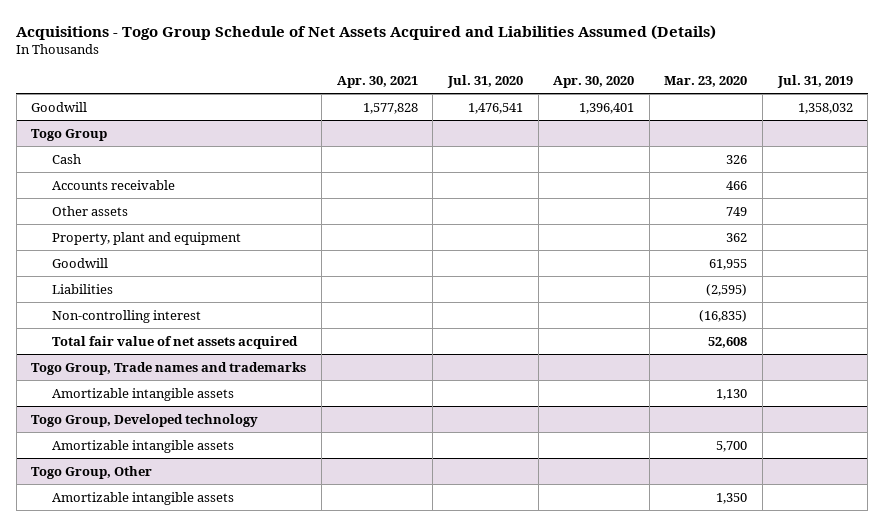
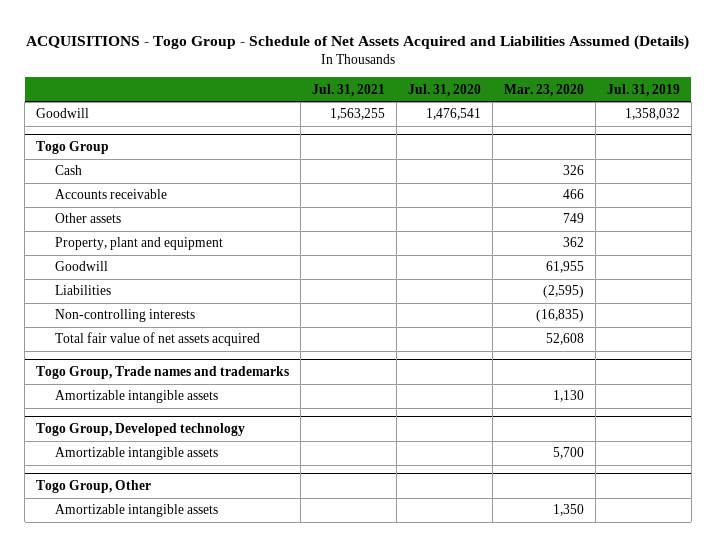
- Acquisitions - Togo Group Schedule of Net Assets Acquired and Liabilities Assumed (Details)
+ ACQUISITIONS - Togo Group - Schedule of Net Assets Acquired and Liabilities Assumed (Details)
- | Apr. 30, 2021 | Jul. 31, 2020 | Apr. 30, 2020 | Mar. 23, 2020 | Jul. 31, 2019
+ | Jul. 31, 2021 | Jul. 31, 2020 | Mar. 23, 2020 | Jul. 31, 2019
@ Togo Group
- Non-controlling interest | | | | (16,835) |
+ Non-controlling interests | | | (16,835) |

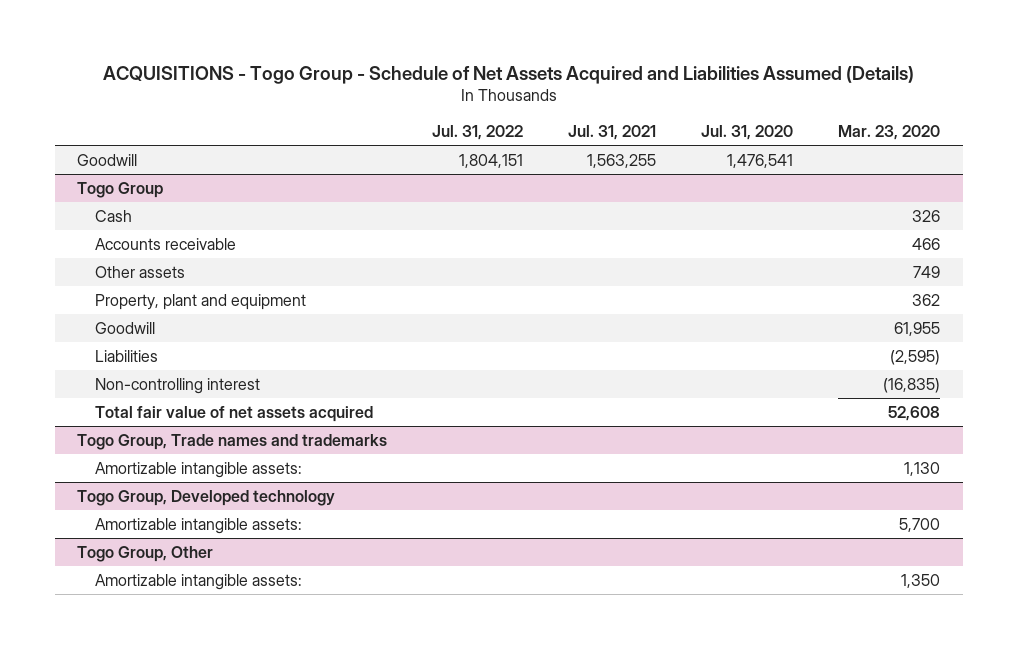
- | Jul. 31, 2021 | Jul. 31, 2020 | Mar. 23, 2020 | Jul. 31, 2019
+ | Jul. 31, 2022 | Jul. 31, 2021 | Jul. 31, 2020 | Mar. 23, 2020
@ Togo Group
- Non-controlling interests | | | (16,835) |
+ Non-controlling interest | | | | (16,835)
@ Togo Group, Trade names and trademarks
- Amortizable intangible assets | | | 1,130 |
+ Amortizable intangible assets: | | | | 1,130
@ Togo Group, Developed technology
- Amortizable intangible assets | | | 5,700 |
+ Amortizable intangible assets: | | | | 5,700
@ Togo Group, Other
- Amortizable intangible assets | | | 1,350 |
+ Amortizable intangible assets: | | | | 1,350

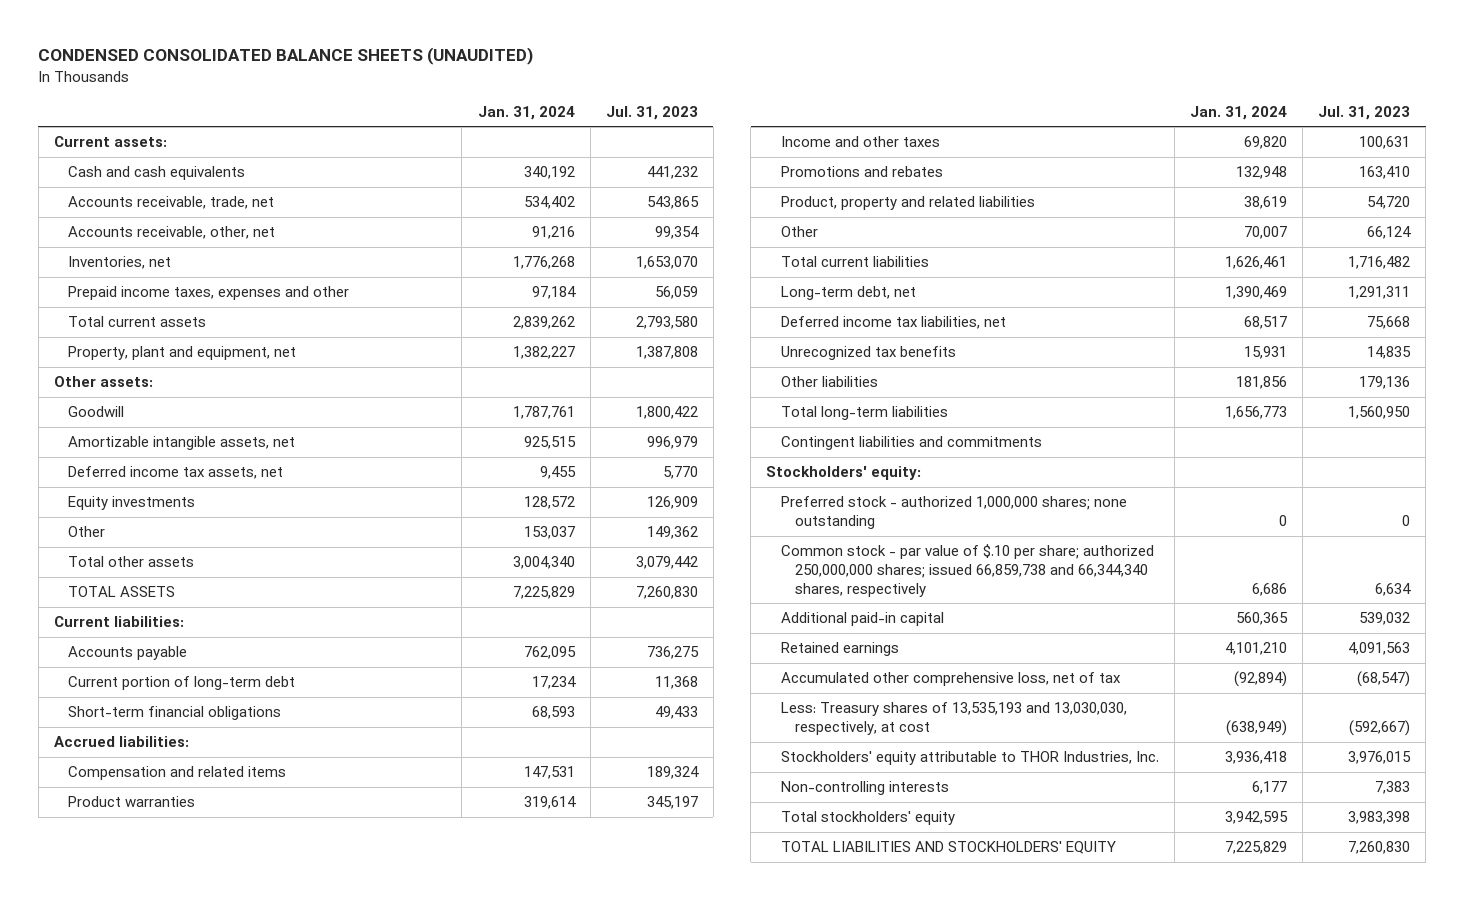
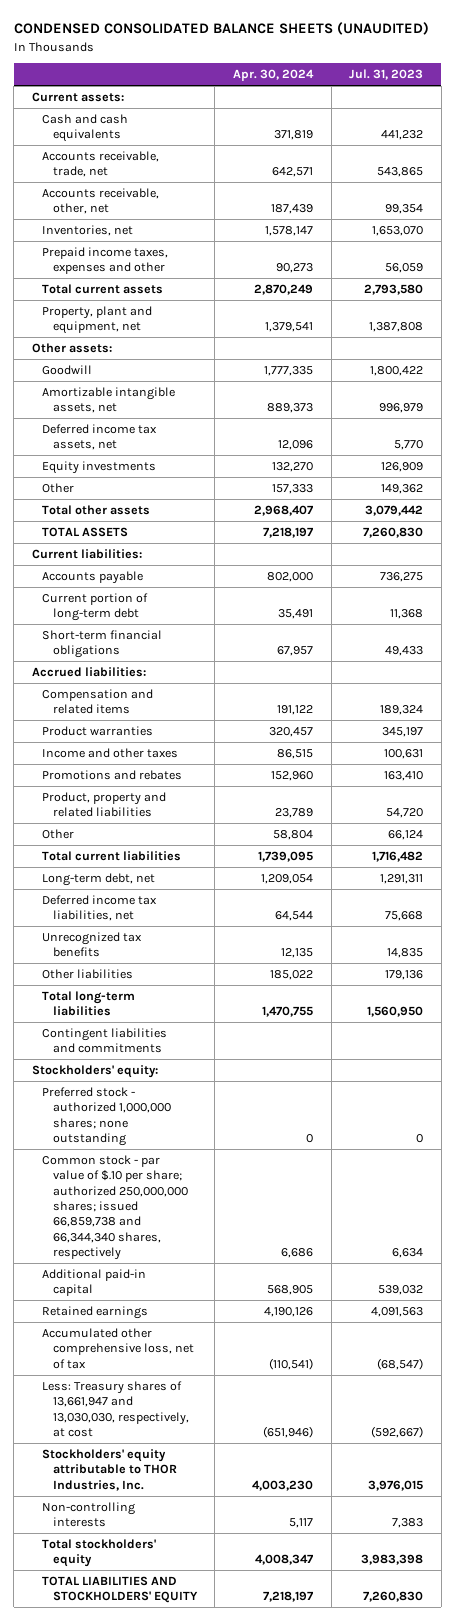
- | Jan. 31, 2024 | Jul. 31, 2023
+ | Apr. 30, 2024 | Jul. 31, 2023
- Less: Treasury shares of 13,535,193 and 13,030,030, respectively, at cost | (638,949) | (592,667)
+ Less: Treasury shares of 13,661,947 and 13,030,030, respectively, at cost | (651,946) | (592,667)

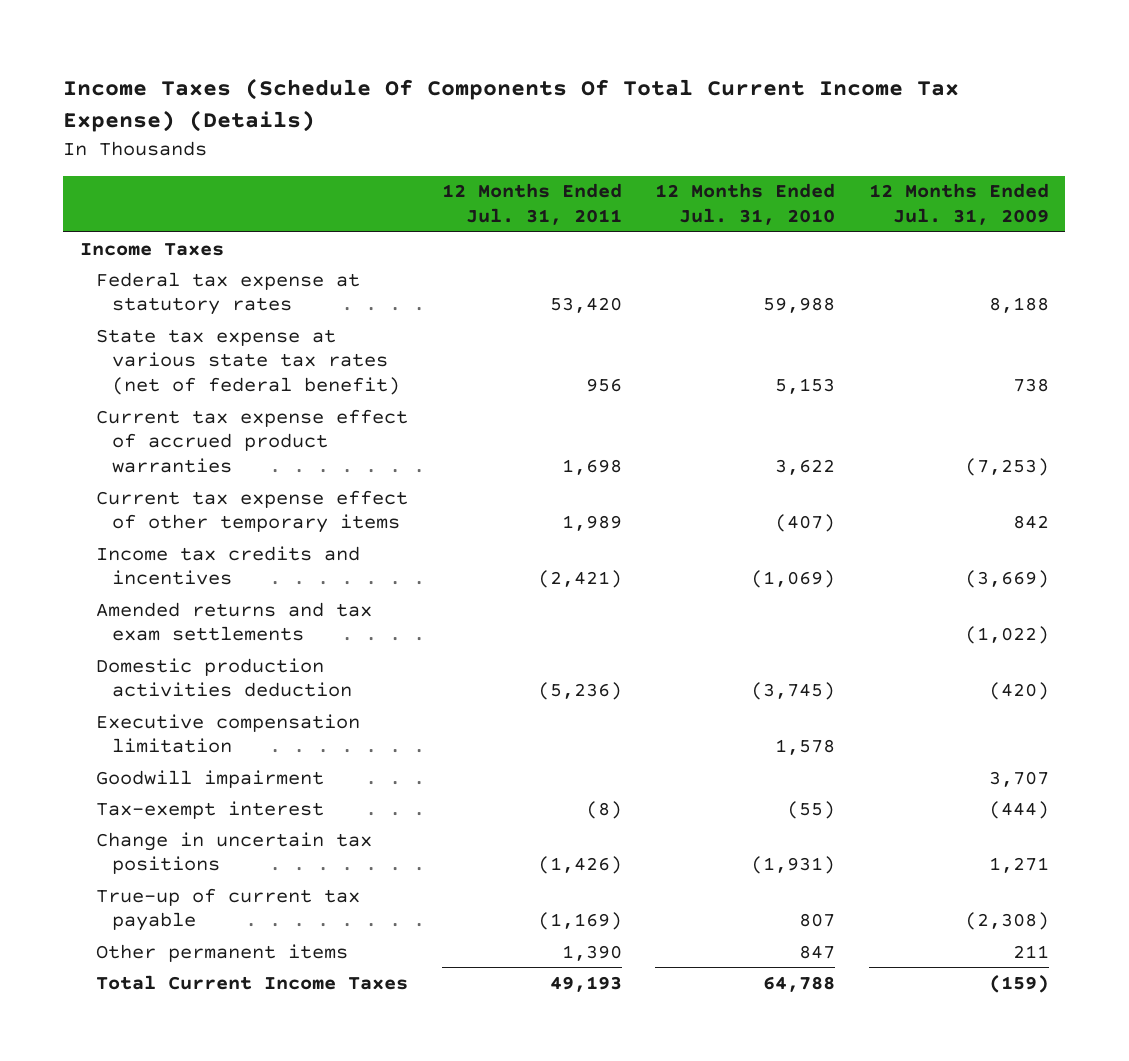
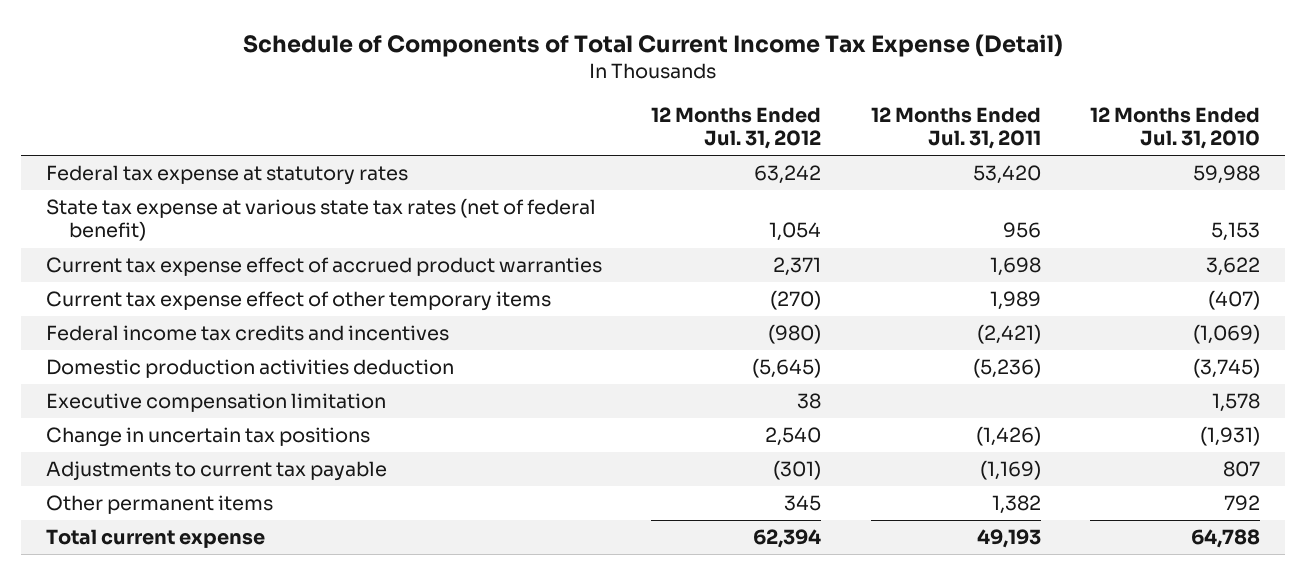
- Income Taxes (Schedule Of Components Of Total Current Income Tax Expense) (Details)
+ Schedule of Components of Total Current Income Tax Expense (Detail)
- | 12 Months Ended Jul. 31, 2011 | 12 Months Ended Jul. 31, 2010 | 12 Months Ended Jul. 31, 2009
+ | 12 Months Ended Jul. 31, 2012 | 12 Months Ended Jul. 31, 2011 | 12 Months Ended Jul. 31, 2010
- Income Taxes
- Income tax credits and incentives | (2,421) | (1,069) | (3,669)
- Amended returns and tax exam settlements | | | (1,022)
+ Federal income tax credits and incentives | (980) | (2,421) | (1,069)
- Goodwill impairment | | | 3,707
- Tax-exempt interest | (8) | (55) | (444)
- True-up of current tax payable | (1,169) | 807 | (2,308)
- Other permanent items | 1,390 | 847 | 211
- Total Current Income Taxes | 49,193 | 64,788 | (159)
+ Adjustments to current tax payable | (301) | (1,169) | 807
+ Other permanent items | 345 | 1,382 | 792
+ Total current expense | 62,394 | 49,193 | 64,788

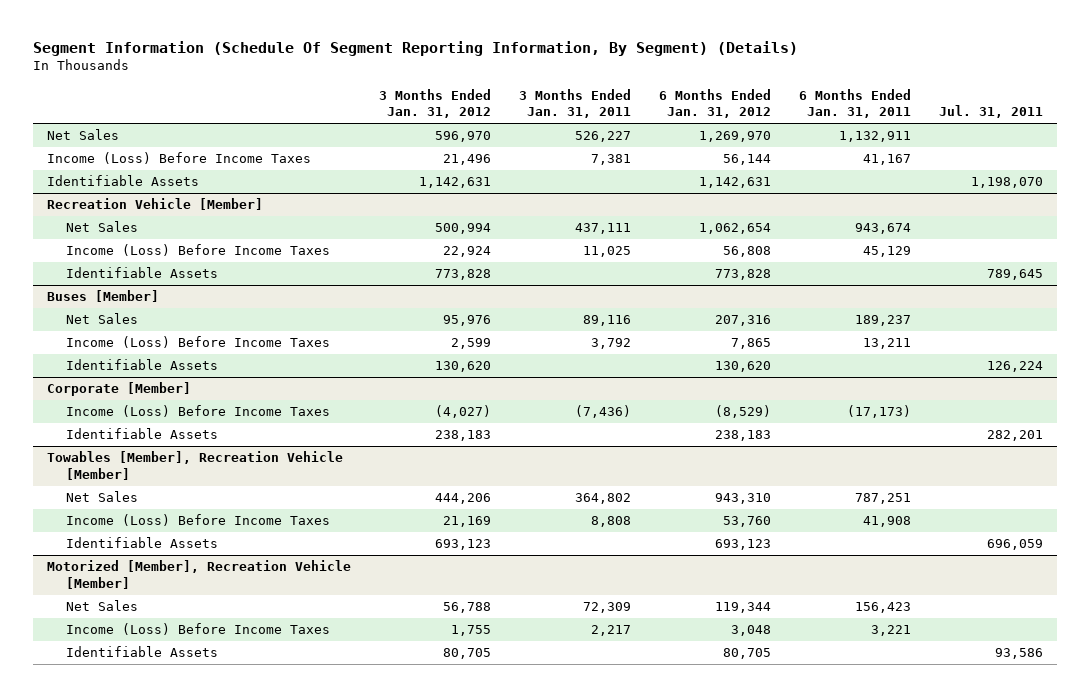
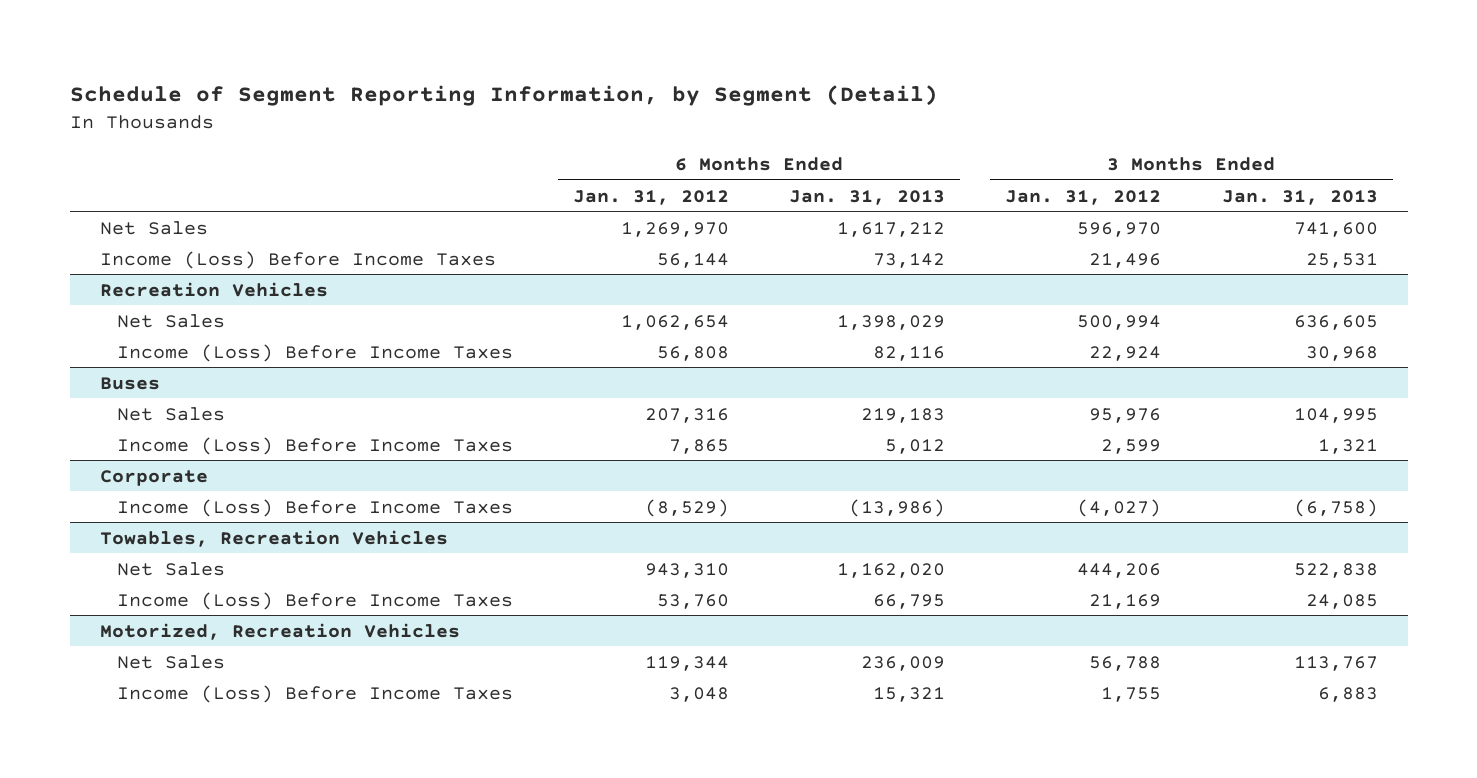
- Segment Information (Schedule Of Segment Reporting Information, By Segment) (Details)
+ Schedule of Segment Reporting Information, by Segment (Detail)
- | 3 Months Ended Jan. 31, 2012 | 3 Months Ended Jan. 31, 2011 | 6 Months Ended Jan. 31, 2012 | 6 Months Ended Jan. 31, 2011 | Jul. 31, 2011
+ | 6 Months Ended Jan. 31, 2012 | 6 Months Ended Jan. 31, 2013 | 3 Months Ended Jan. 31, 2012 | 3 Months Ended Jan. 31, 2013
- Identifiable Assets | 1,142,631 | | 1,142,631 | | 1,198,070
- Recreation Vehicle [Member]
+ Recreation Vehicles
- Identifiable Assets | 773,828 | | 773,828 | | 789,645
- Buses [Member]
+ Buses
- Identifiable Assets | 130,620 | | 130,620 | | 126,224
- Corporate [Member]
+ Corporate
- Identifiable Assets | 238,183 | | 238,183 | | 282,201
- Towables [Member], Recreation Vehicle [Member]
+ Towables, Recreation Vehicles
- Identifiable Assets | 693,123 | | 693,123 | | 696,059
- Motorized [Member], Recreation Vehicle [Member]
+ Motorized, Recreation Vehicles
- Identifiable Assets | 80,705 | | 80,705 | | 93,586

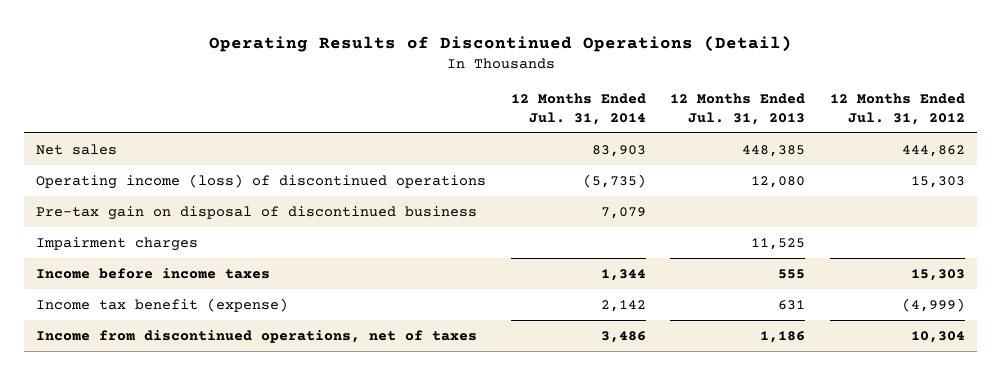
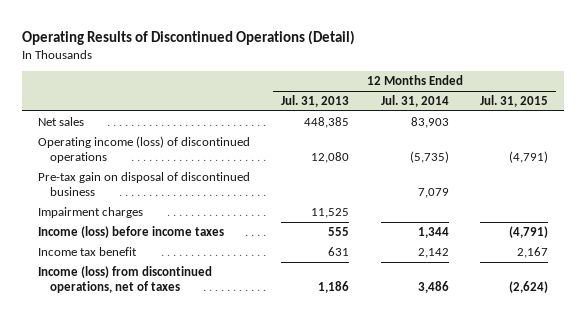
- | 12 Months Ended Jul. 31, 2014 | 12 Months Ended Jul. 31, 2013 | 12 Months Ended Jul. 31, 2012
+ | 12 Months Ended Jul. 31, 2013 | 12 Months Ended Jul. 31, 2014 | 12 Months Ended Jul. 31, 2015
- Income before income taxes | 1,344 | 555 | 15,303
- Income tax benefit (expense) | 2,142 | 631 | (4,999)
- Income from discontinued operations, net of taxes | 3,486 | 1,186 | 10,304
+ Income (loss) before income taxes | 555 | 1,344 | (4,791)
+ Income tax benefit | 631 | 2,142 | 2,167
+ Income (loss) from discontinued operations, net of taxes | 1,186 | 3,486 | (2,624)

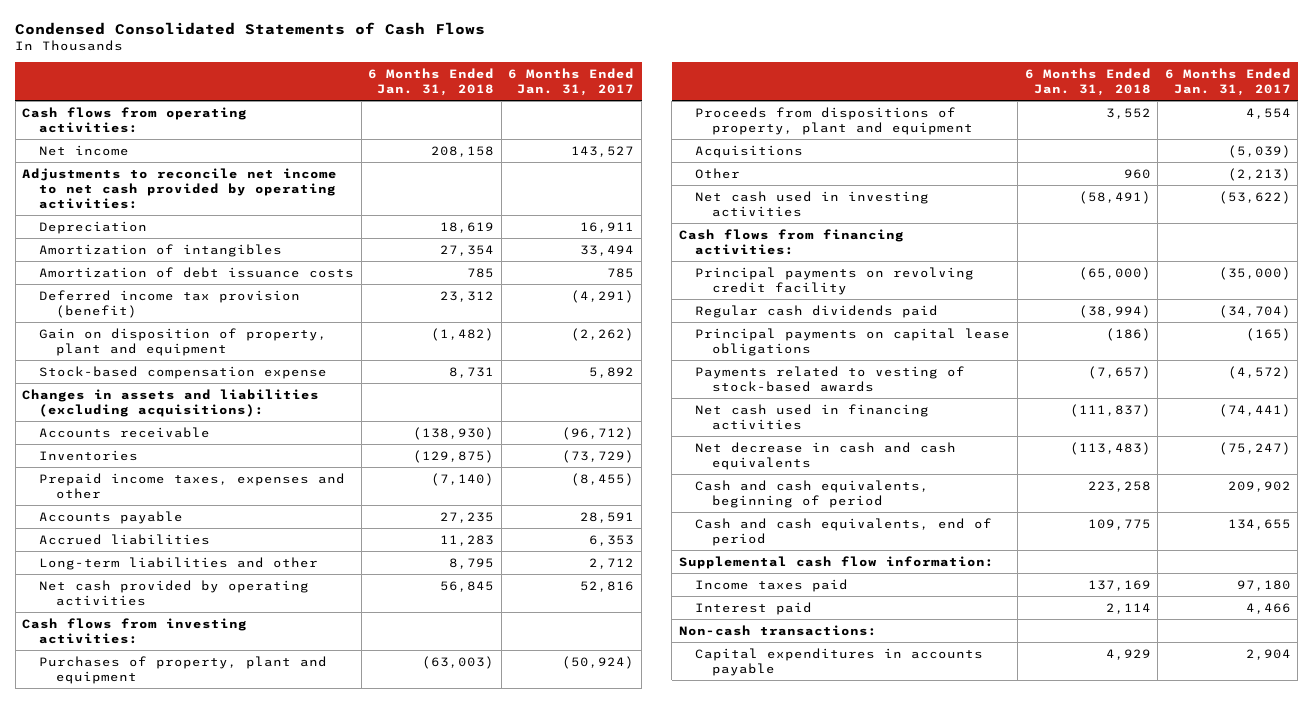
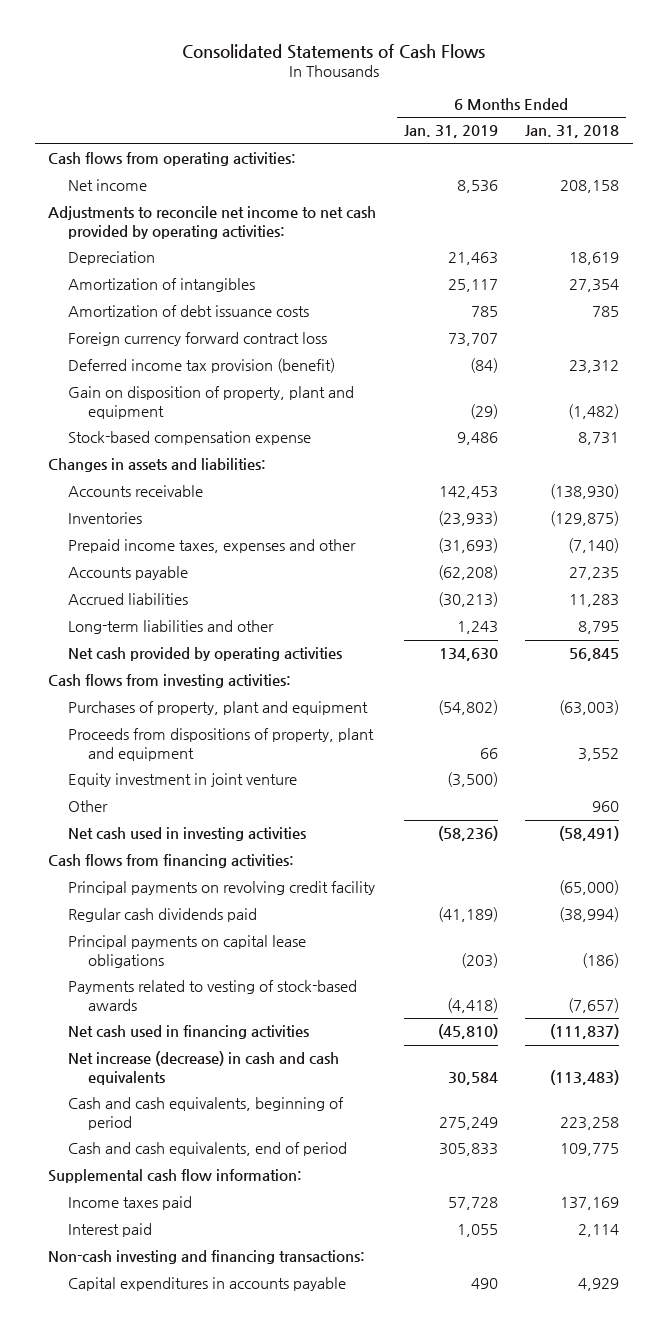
- Condensed Consolidated Statements of Cash Flows
+ Consolidated Statements of Cash Flows
- | 6 Months Ended Jan. 31, 2018 | 6 Months Ended Jan. 31, 2017
+ | 6 Months Ended Jan. 31, 2019 | 6 Months Ended Jan. 31, 2018
+ Foreign currency forward contract loss | 73,707 |
- Changes in assets and liabilities (excluding acquisitions):
+ Changes in assets and liabilities:
- Acquisitions | | (5,039)
+ Equity investment in joint venture | (3,500) |
- Net decrease in cash and cash equivalents | (113,483) | (75,247)
+ Net increase (decrease) in cash and cash equivalents | 30,584 | (113,483)
- Non-cash transactions:
+ Non-cash investing and financing transactions:

